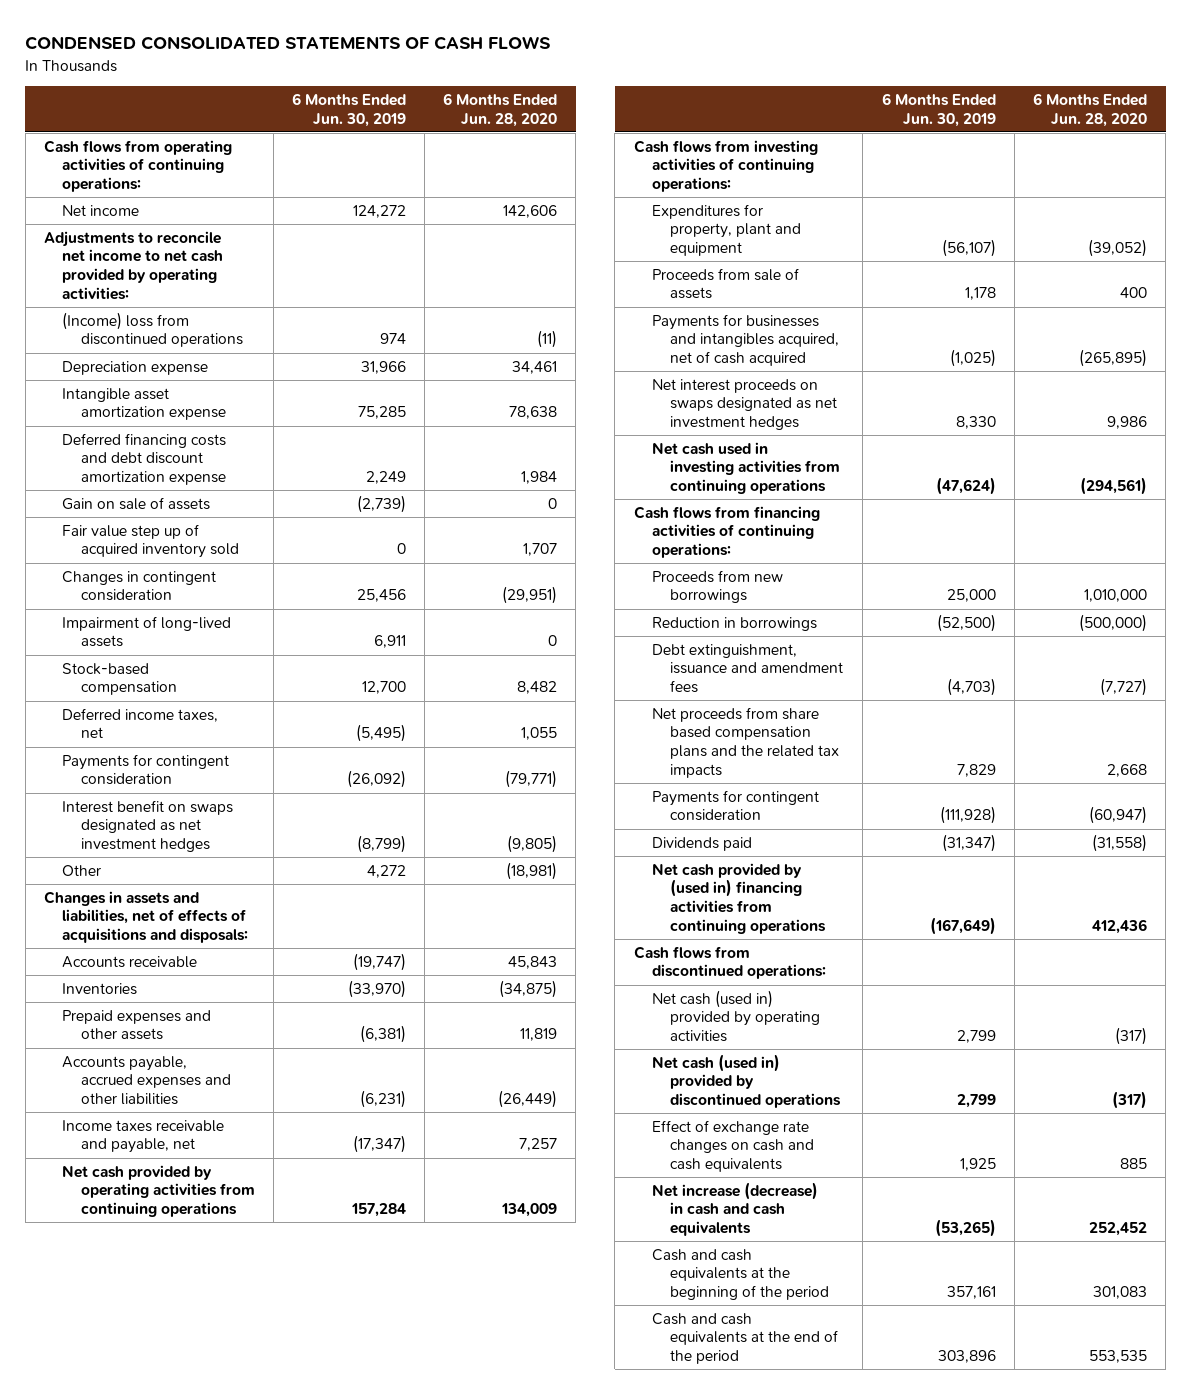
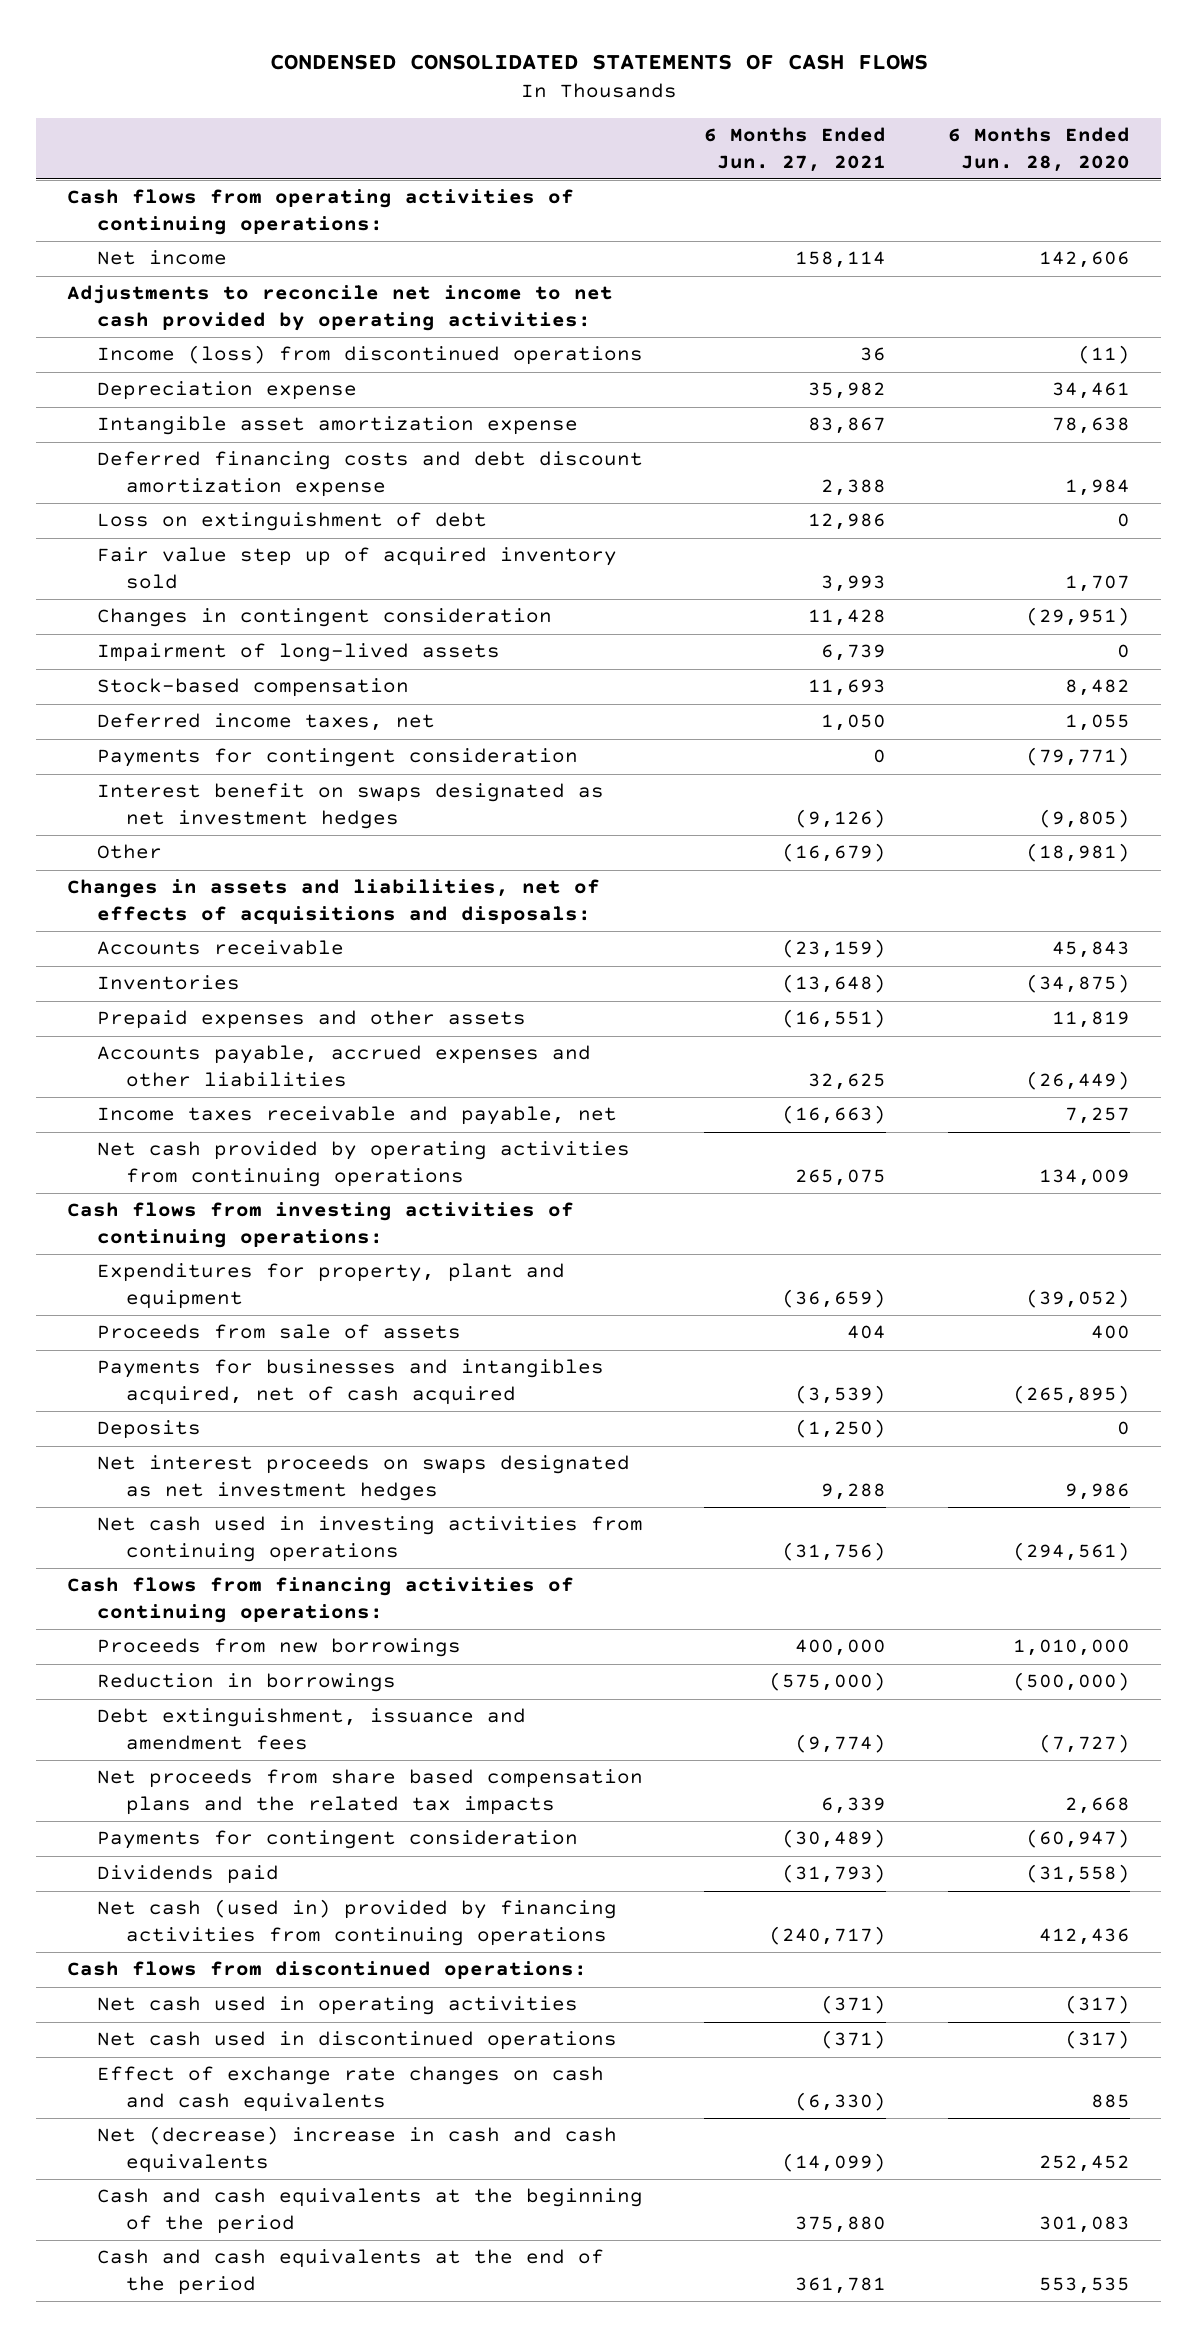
- | 6 Months Ended Jun. 30, 2019 | 6 Months Ended Jun. 28, 2020
+ | 6 Months Ended Jun. 27, 2021 | 6 Months Ended Jun. 28, 2020
- (Income) loss from discontinued operations | 974 | (11)
+ Income (loss) from discontinued operations | 36 | (11)
- Gain on sale of assets | (2,739) | 0
+ Loss on extinguishment of debt | 12,986 | 0
+ Deposits | (1,250) | 0
- Net cash provided by (used in) financing activities from continuing operations | (167,649) | 412,436
+ Net cash (used in) provided by financing activities from continuing operations | (240,717) | 412,436
- Net cash (used in) provided by operating activities | 2,799 | (317)
- Net cash (used in) provided by discontinued operations | 2,799 | (317)
+ Net cash used in operating activities | (371) | (317)
+ Net cash used in discontinued operations | (371) | (317)
- Net increase (decrease) in cash and cash equivalents | (53,265) | 252,452
+ Net (decrease) increase in cash and cash equivalents | (14,099) | 252,452

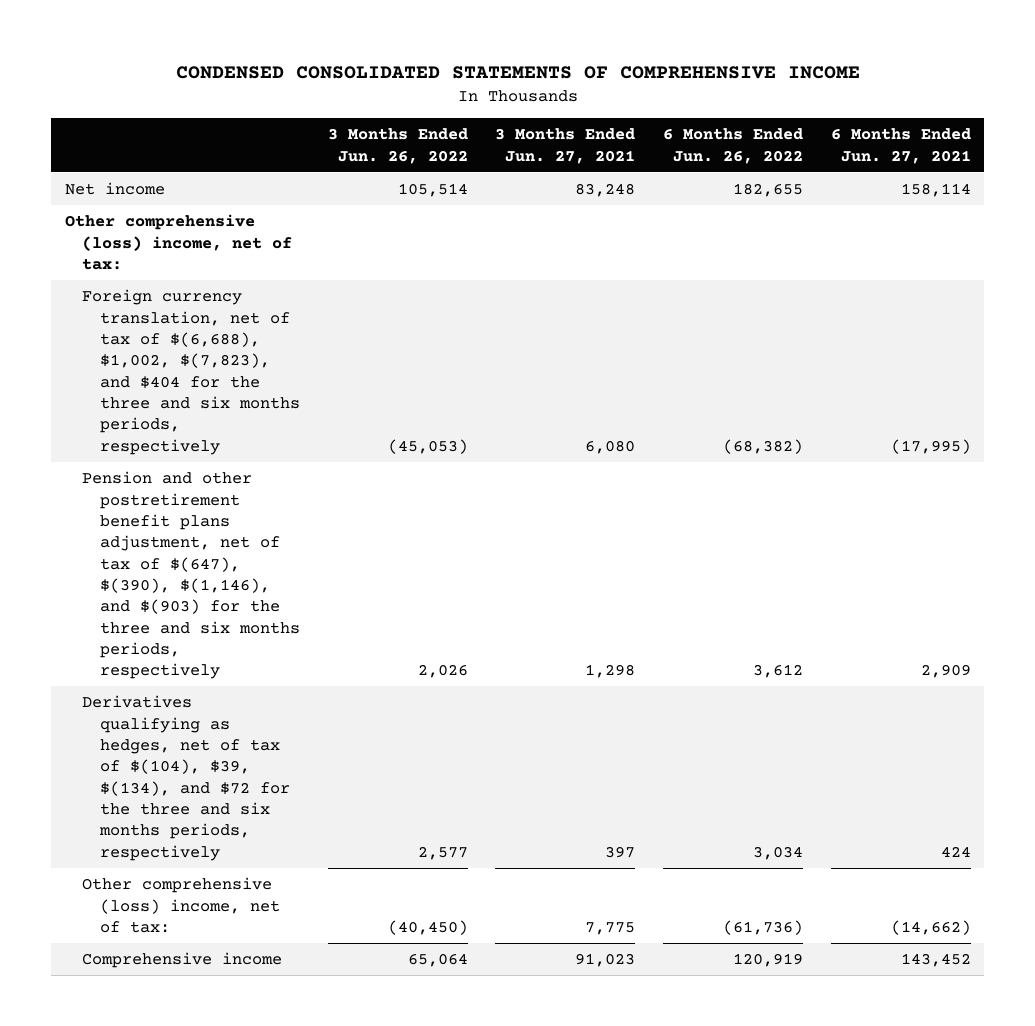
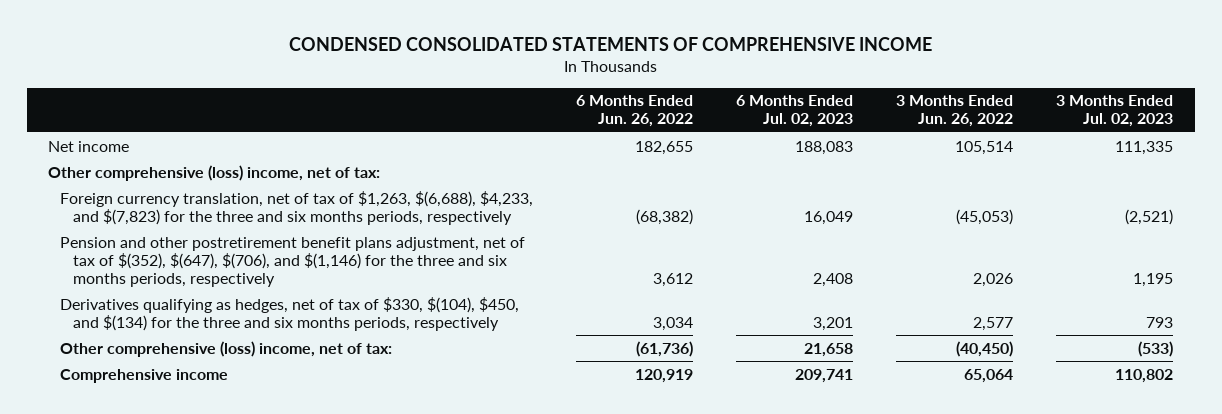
- | 3 Months Ended Jun. 26, 2022 | 3 Months Ended Jun. 27, 2021 | 6 Months Ended Jun. 26, 2022 | 6 Months Ended Jun. 27, 2021
+ | 6 Months Ended Jun. 26, 2022 | 6 Months Ended Jul. 02, 2023 | 3 Months Ended Jun. 26, 2022 | 3 Months Ended Jul. 02, 2023
- Foreign currency translation, net of tax of $(6,688), $1,002, $(7,823), and $404 for the three and six months periods, respectively | (45,053) | 6,080 | (68,382) | (17,995)
- Pension and other postretirement benefit plans adjustment, net of tax of $(647), $(390), $(1,146), and $(903) for the three and six months periods, respectively | 2,026 | 1,298 | 3,612 | 2,909
- Derivatives qualifying as hedges, net of tax of $(104), $39, $(134), and $72 for the three and six months periods, respectively | 2,577 | 397 | 3,034 | 424
+ Foreign currency translation, net of tax of $1,263, $(6,688), $4,233, and $(7,823) for the three and six months periods, respectively | (68,382) | 16,049 | (45,053) | (2,521)
+ Pension and other postretirement benefit plans adjustment, net of tax of $(352), $(647), $(706), and $(1,146) for the three and six months periods, respectively | 3,612 | 2,408 | 2,026 | 1,195
+ Derivatives qualifying as hedges, net of tax of $330, $(104), $450, and $(134) for the three and six months periods, respectively | 3,034 | 3,201 | 2,577 | 793

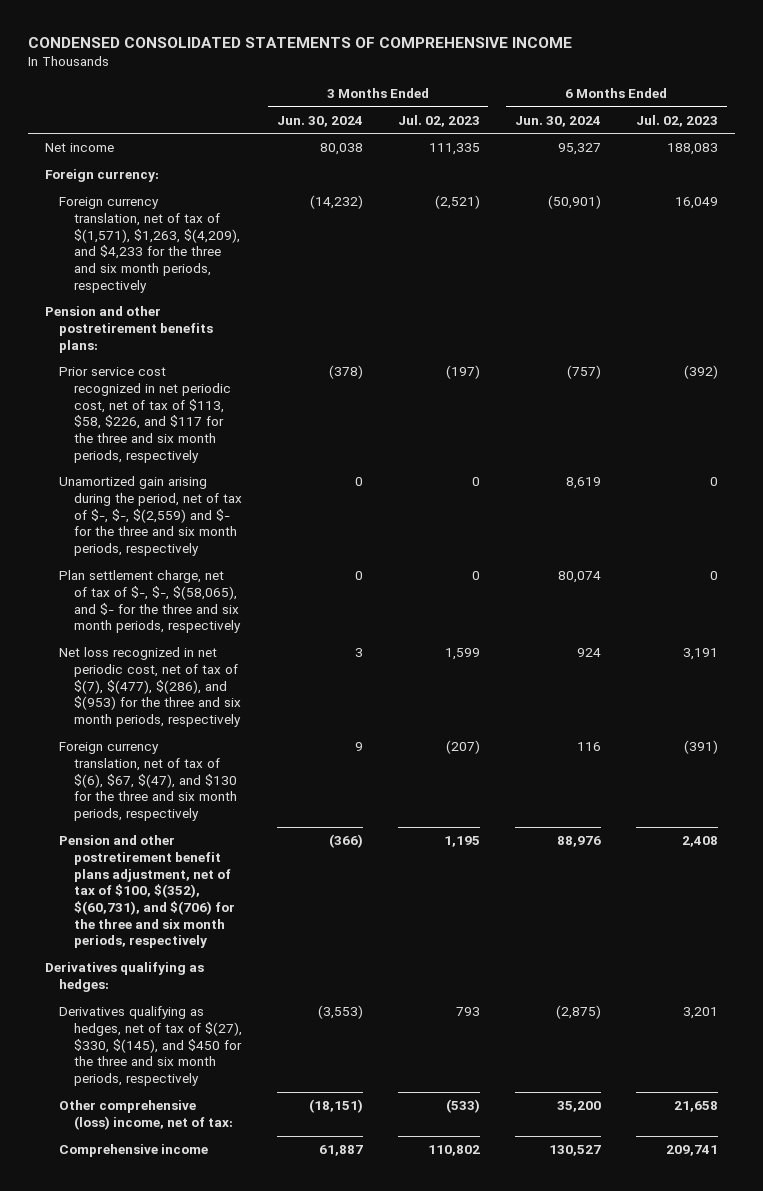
- | 6 Months Ended Jun. 26, 2022 | 6 Months Ended Jul. 02, 2023 | 3 Months Ended Jun. 26, 2022 | 3 Months Ended Jul. 02, 2023
+ | 3 Months Ended Jun. 30, 2024 | 3 Months Ended Jul. 02, 2023 | 6 Months Ended Jun. 30, 2024 | 6 Months Ended Jul. 02, 2023
- Other comprehensive (loss) income, net of tax:
- Foreign currency translation, net of tax of $1,263, $(6,688), $4,233, and $(7,823) for the three and six months periods, respectively | (68,382) | 16,049 | (45,053) | (2,521)
- Pension and other postretirement benefit plans adjustment, net of tax of $(352), $(647), $(706), and $(1,146) for the three and six months periods, respectively | 3,612 | 2,408 | 2,026 | 1,195
- Derivatives qualifying as hedges, net of tax of $330, $(104), $450, and $(134) for the three and six months periods, respectively | 3,034 | 3,201 | 2,577 | 793
+ Foreign currency:
+ Foreign currency translation, net of tax of $(1,571), $1,263, $(4,209), and $4,233 for the three and six month periods, respectively | (14,232) | (2,521) | (50,901) | 16,049
+ Pension and other postretirement benefits plans:
+ Prior service cost recognized in net periodic cost, net of tax of $113, $58, $226, and $117 for the three and six month periods, respectively | (378) | (197) | (757) | (392)
+ Unamortized gain arising during the period, net of tax of $-, $-, $(2,559) and $- for the three and six month periods, respectively | 0 | 0 | 8,619 | 0
+ Plan settlement charge, net of tax of $-, $-, $(58,065), and $- for the three and six month periods, respectively | 0 | 0 | 80,074 | 0
+ Net loss recognized in net periodic cost, net of tax of $(7), $(477), $(286), and $(953) for the three and six month periods, respectively | 3 | 1,599 | 924 | 3,191
+ Foreign currency translation, net of tax of $(6), $67, $(47), and $130 for the three and six month periods, respectively | 9 | (207) | 116 | (391)
+ Pension and other postretirement benefit plans adjustment, net of tax of $100, $(352), $(60,731), and $(706) for the three and six month periods, respectively | (366) | 1,195 | 88,976 | 2,408
+ Derivatives qualifying as hedges:
+ Derivatives qualifying as hedges, net of tax of $(27), $330, $(145), and $450 for the three and six month periods, respectively | (3,553) | 793 | (2,875) | 3,201

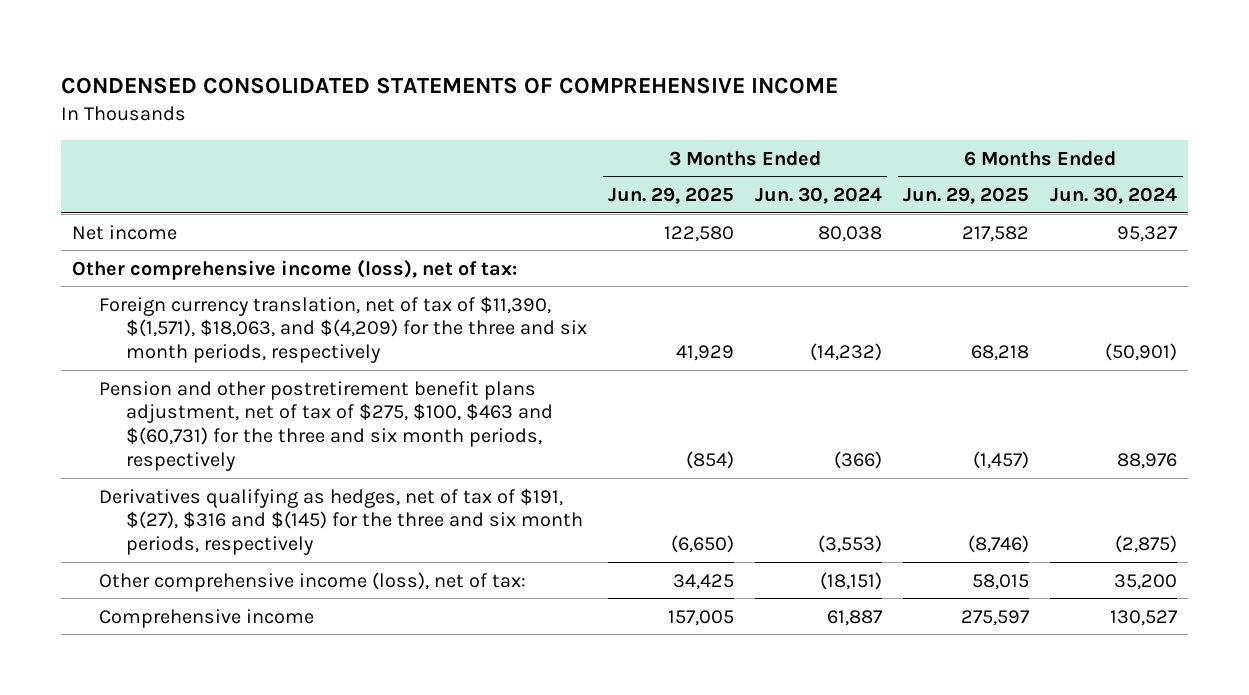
- | 3 Months Ended Jun. 30, 2024 | 3 Months Ended Jul. 02, 2023 | 6 Months Ended Jun. 30, 2024 | 6 Months Ended Jul. 02, 2023
+ | 3 Months Ended Jun. 29, 2025 | 3 Months Ended Jun. 30, 2024 | 6 Months Ended Jun. 29, 2025 | 6 Months Ended Jun. 30, 2024
- Foreign currency:
- Foreign currency translation, net of tax of $(1,571), $1,263, $(4,209), and $4,233 for the three and six month periods, respectively | (14,232) | (2,521) | (50,901) | 16,049
- Pension and other postretirement benefits plans:
- Prior service cost recognized in net periodic cost, net of tax of $113, $58, $226, and $117 for the three and six month periods, respectively | (378) | (197) | (757) | (392)
- Unamortized gain arising during the period, net of tax of $-, $-, $(2,559) and $- for the three and six month periods, respectively | 0 | 0 | 8,619 | 0
- Plan settlement charge, net of tax of $-, $-, $(58,065), and $- for the three and six month periods, respectively | 0 | 0 | 80,074 | 0
- Net loss recognized in net periodic cost, net of tax of $(7), $(477), $(286), and $(953) for the three and six month periods, respectively | 3 | 1,599 | 924 | 3,191
- Foreign currency translation, net of tax of $(6), $67, $(47), and $130 for the three and six month periods, respectively | 9 | (207) | 116 | (391)
- Pension and other postretirement benefit plans adjustment, net of tax of $100, $(352), $(60,731), and $(706) for the three and six month periods, respectively | (366) | 1,195 | 88,976 | 2,408
- Derivatives qualifying as hedges:
- Derivatives qualifying as hedges, net of tax of $(27), $330, $(145), and $450 for the three and six month periods, respectively | (3,553) | 793 | (2,875) | 3,201
- Other comprehensive (loss) income, net of tax: | (18,151) | (533) | 35,200 | 21,658
+ Other comprehensive income (loss), net of tax:
+ Foreign currency translation, net of tax of $11,390, $(1,571), $18,063, and $(4,209) for the three and six month periods, respectively | 41,929 | (14,232) | 68,218 | (50,901)
+ Pension and other postretirement benefit plans adjustment, net of tax of $275, $100, $463 and $(60,731) for the three and six month periods, respectively | (854) | (366) | (1,457) | 88,976
+ Derivatives qualifying as hedges, net of tax of $191, $(27), $316 and $(145) for the three and six month periods, respectively | (6,650) | (3,553) | (8,746) | (2,875)
+ Other comprehensive income (loss), net of tax: | 34,425 | (18,151) | 58,015 | 35,200

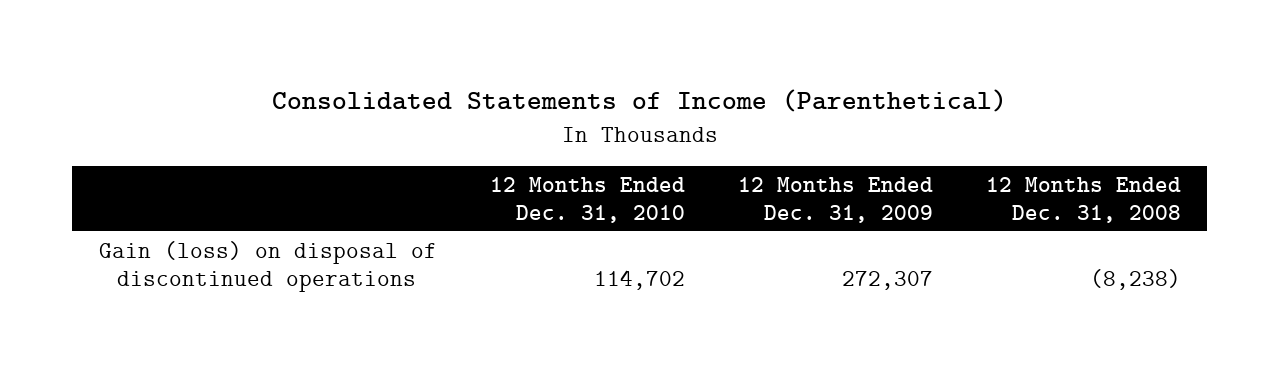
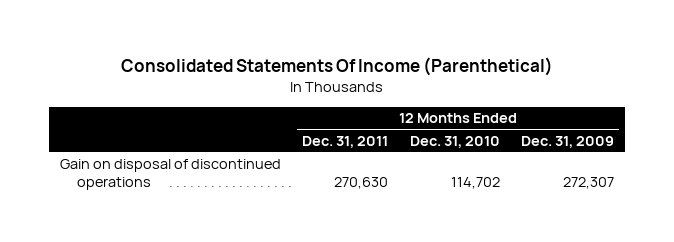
- Consolidated Statements of Income (Parenthetical)
+ Consolidated Statements Of Income (Parenthetical)
- | 12 Months Ended Dec. 31, 2010 | 12 Months Ended Dec. 31, 2009 | 12 Months Ended Dec. 31, 2008
+ | 12 Months Ended Dec. 31, 2011 | 12 Months Ended Dec. 31, 2010 | 12 Months Ended Dec. 31, 2009
- Gain (loss) on disposal of discontinued operations | 114,702 | 272,307 | (8,238)
+ Gain on disposal of discontinued operations | 270,630 | 114,702 | 272,307

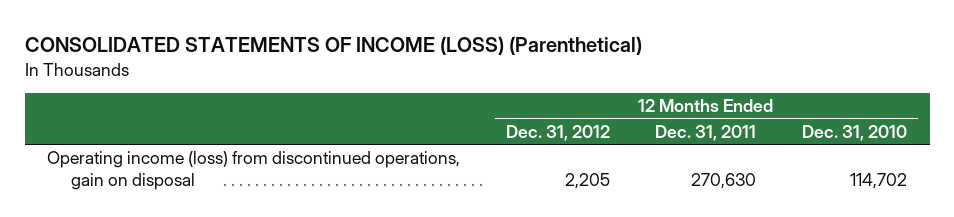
- Consolidated Statements Of Income (Parenthetical)
+ CONSOLIDATED STATEMENTS OF INCOME (LOSS) (Parenthetical)
- | 12 Months Ended Dec. 31, 2011 | 12 Months Ended Dec. 31, 2010 | 12 Months Ended Dec. 31, 2009
+ | 12 Months Ended Dec. 31, 2012 | 12 Months Ended Dec. 31, 2011 | 12 Months Ended Dec. 31, 2010
- Gain on disposal of discontinued operations | 270,630 | 114,702 | 272,307
+ Operating income (loss) from discontinued operations, gain on disposal | 2,205 | 270,630 | 114,702

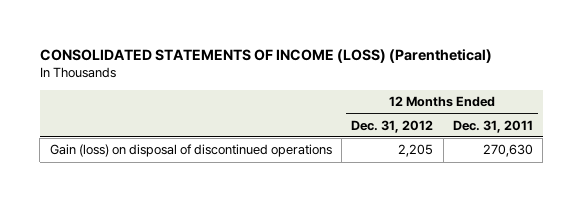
- | 12 Months Ended Dec. 31, 2012 | 12 Months Ended Dec. 31, 2011 | 12 Months Ended Dec. 31, 2010
+ | 12 Months Ended Dec. 31, 2012 | 12 Months Ended Dec. 31, 2011
- Operating income (loss) from discontinued operations, gain on disposal | 2,205 | 270,630 | 114,702
+ Gain (loss) on disposal of discontinued operations | 2,205 | 270,630

